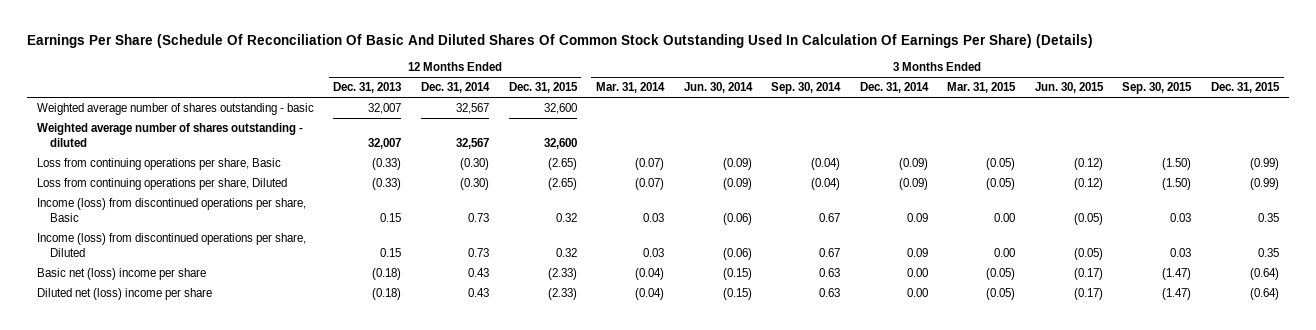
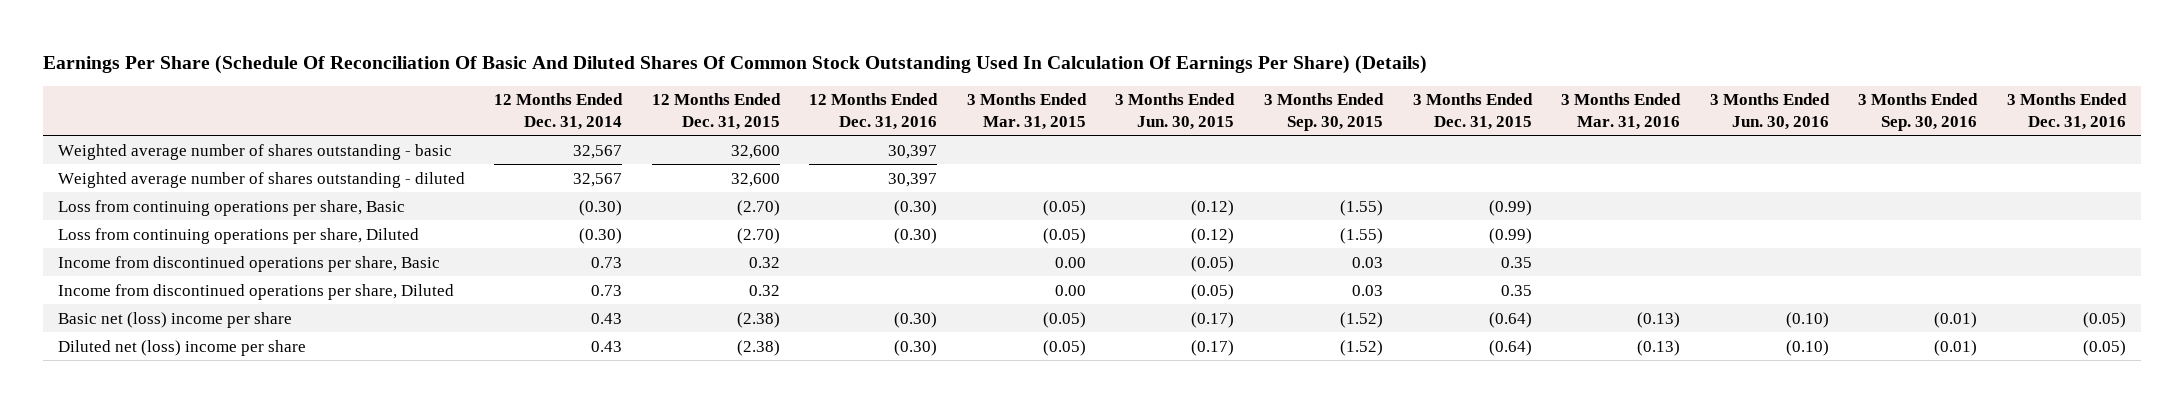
- | 12 Months Ended Dec. 31, 2013 | 12 Months Ended Dec. 31, 2014 | 12 Months Ended Dec. 31, 2015 | 3 Months Ended Mar. 31, 2014 | 3 Months Ended Jun. 30, 2014 | 3 Months Ended Sep. 30, 2014 | 3 Months Ended Dec. 31, 2014 | 3 Months Ended Mar. 31, 2015 | 3 Months Ended Jun. 30, 2015 | 3 Months Ended Sep. 30, 2015 | 3 Months Ended Dec. 31, 2015
+ | 12 Months Ended Dec. 31, 2014 | 12 Months Ended Dec. 31, 2015 | 12 Months Ended Dec. 31, 2016 | 3 Months Ended Mar. 31, 2015 | 3 Months Ended Jun. 30, 2015 | 3 Months Ended Sep. 30, 2015 | 3 Months Ended Dec. 31, 2015 | 3 Months Ended Mar. 31, 2016 | 3 Months Ended Jun. 30, 2016 | 3 Months Ended Sep. 30, 2016 | 3 Months Ended Dec. 31, 2016
- Loss from continuing operations per share, Basic | (0.33) | (0.30) | (2.65) | (0.07) | (0.09) | (0.04) | (0.09) | (0.05) | (0.12) | (1.50) | (0.99)
- Loss from continuing operations per share, Diluted | (0.33) | (0.30) | (2.65) | (0.07) | (0.09) | (0.04) | (0.09) | (0.05) | (0.12) | (1.50) | (0.99)
- Income (loss) from discontinued operations per share, Basic | 0.15 | 0.73 | 0.32 | 0.03 | (0.06) | 0.67 | 0.09 | 0.00 | (0.05) | 0.03 | 0.35
- Income (loss) from discontinued operations per share, Diluted | 0.15 | 0.73 | 0.32 | 0.03 | (0.06) | 0.67 | 0.09 | 0.00 | (0.05) | 0.03 | 0.35
- Basic net (loss) income per share | (0.18) | 0.43 | (2.33) | (0.04) | (0.15) | 0.63 | 0.00 | (0.05) | (0.17) | (1.47) | (0.64)
- Diluted net (loss) income per share | (0.18) | 0.43 | (2.33) | (0.04) | (0.15) | 0.63 | 0.00 | (0.05) | (0.17) | (1.47) | (0.64)
+ Loss from continuing operations per share, Basic | (0.30) | (2.70) | (0.30) | (0.05) | (0.12) | (1.55) | (0.99) | | | |
+ Loss from continuing operations per share, Diluted | (0.30) | (2.70) | (0.30) | (0.05) | (0.12) | (1.55) | (0.99) | | | |
+ Income from discontinued operations per share, Basic | 0.73 | 0.32 | | 0.00 | (0.05) | 0.03 | 0.35 | | | |
+ Income from discontinued operations per share, Diluted | 0.73 | 0.32 | | 0.00 | (0.05) | 0.03 | 0.35 | | | |
+ Basic net (loss) income per share | 0.43 | (2.38) | (0.30) | (0.05) | (0.17) | (1.52) | (0.64) | (0.13) | (0.10) | (0.01) | (0.05)
+ Diluted net (loss) income per share | 0.43 | (2.38) | (0.30) | (0.05) | (0.17) | (1.52) | (0.64) | (0.13) | (0.10) | (0.01) | (0.05)

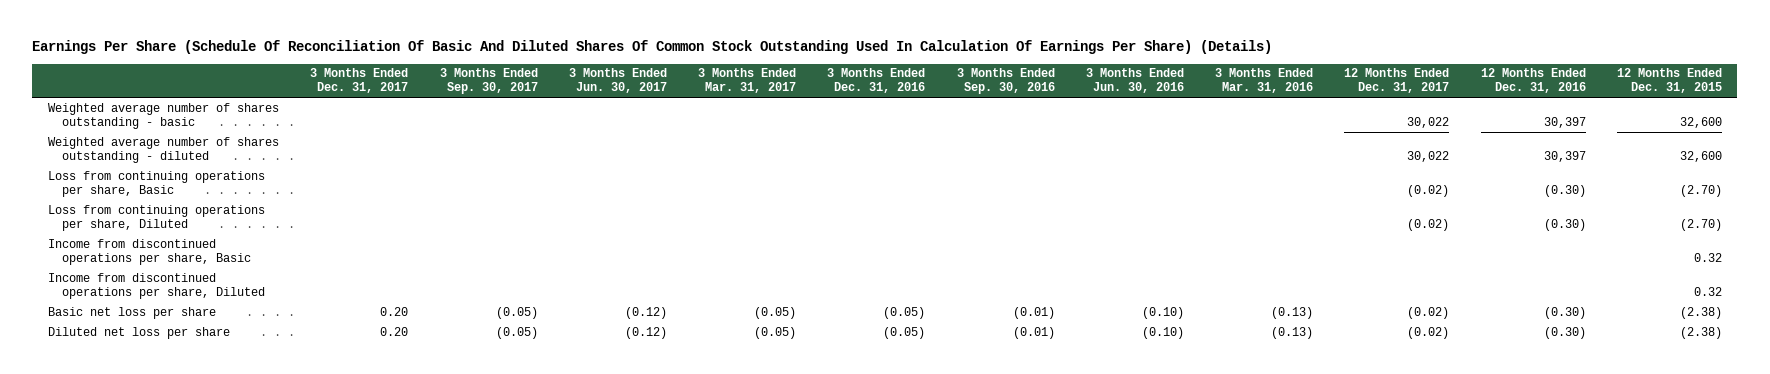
- | 12 Months Ended Dec. 31, 2014 | 12 Months Ended Dec. 31, 2015 | 12 Months Ended Dec. 31, 2016 | 3 Months Ended Mar. 31, 2015 | 3 Months Ended Jun. 30, 2015 | 3 Months Ended Sep. 30, 2015 | 3 Months Ended Dec. 31, 2015 | 3 Months Ended Mar. 31, 2016 | 3 Months Ended Jun. 30, 2016 | 3 Months Ended Sep. 30, 2016 | 3 Months Ended Dec. 31, 2016
+ | 3 Months Ended Dec. 31, 2017 | 3 Months Ended Sep. 30, 2017 | 3 Months Ended Jun. 30, 2017 | 3 Months Ended Mar. 31, 2017 | 3 Months Ended Dec. 31, 2016 | 3 Months Ended Sep. 30, 2016 | 3 Months Ended Jun. 30, 2016 | 3 Months Ended Mar. 31, 2016 | 12 Months Ended Dec. 31, 2017 | 12 Months Ended Dec. 31, 2016 | 12 Months Ended Dec. 31, 2015
- Basic net (loss) income per share | 0.43 | (2.38) | (0.30) | (0.05) | (0.17) | (1.52) | (0.64) | (0.13) | (0.10) | (0.01) | (0.05)
- Diluted net (loss) income per share | 0.43 | (2.38) | (0.30) | (0.05) | (0.17) | (1.52) | (0.64) | (0.13) | (0.10) | (0.01) | (0.05)
+ Basic net loss per share | 0.20 | (0.05) | (0.12) | (0.05) | (0.05) | (0.01) | (0.10) | (0.13) | (0.02) | (0.30) | (2.38)
+ Diluted net loss per share | 0.20 | (0.05) | (0.12) | (0.05) | (0.05) | (0.01) | (0.10) | (0.13) | (0.02) | (0.30) | (2.38)

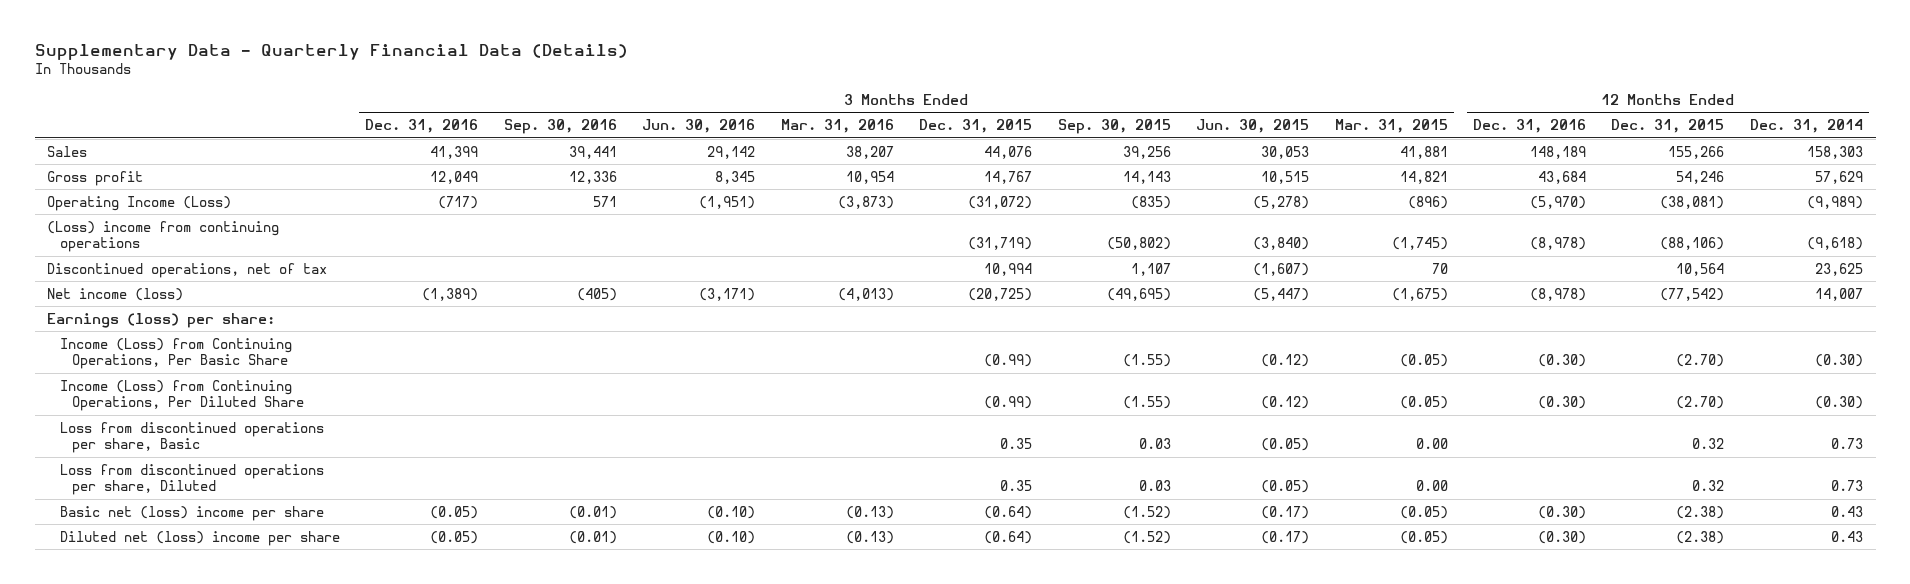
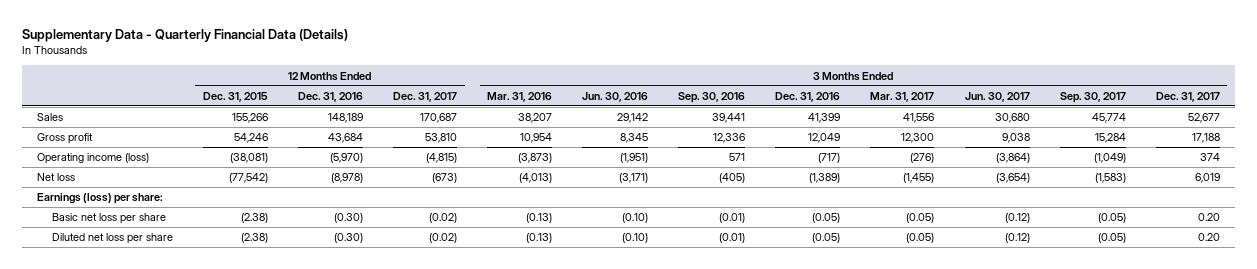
- | 3 Months Ended Dec. 31, 2016 | 3 Months Ended Sep. 30, 2016 | 3 Months Ended Jun. 30, 2016 | 3 Months Ended Mar. 31, 2016 | 3 Months Ended Dec. 31, 2015 | 3 Months Ended Sep. 30, 2015 | 3 Months Ended Jun. 30, 2015 | 3 Months Ended Mar. 31, 2015 | 12 Months Ended Dec. 31, 2016 | 12 Months Ended Dec. 31, 2015 | 12 Months Ended Dec. 31, 2014
+ | 12 Months Ended Dec. 31, 2015 | 12 Months Ended Dec. 31, 2016 | 12 Months Ended Dec. 31, 2017 | 3 Months Ended Mar. 31, 2016 | 3 Months Ended Jun. 30, 2016 | 3 Months Ended Sep. 30, 2016 | 3 Months Ended Dec. 31, 2016 | 3 Months Ended Mar. 31, 2017 | 3 Months Ended Jun. 30, 2017 | 3 Months Ended Sep. 30, 2017 | 3 Months Ended Dec. 31, 2017
- Operating Income (Loss) | (717) | 571 | (1,951) | (3,873) | (31,072) | (835) | (5,278) | (896) | (5,970) | (38,081) | (9,989)
- (Loss) income from continuing operations | | | | | (31,719) | (50,802) | (3,840) | (1,745) | (8,978) | (88,106) | (9,618)
- Discontinued operations, net of tax | | | | | 10,994 | 1,107 | (1,607) | 70 | | 10,564 | 23,625
- Net income (loss) | (1,389) | (405) | (3,171) | (4,013) | (20,725) | (49,695) | (5,447) | (1,675) | (8,978) | (77,542) | 14,007
+ Operating income (loss) | (38,081) | (5,970) | (4,815) | (3,873) | (1,951) | 571 | (717) | (276) | (3,864) | (1,049) | 374
+ Net loss | (77,542) | (8,978) | (673) | (4,013) | (3,171) | (405) | (1,389) | (1,455) | (3,654) | (1,583) | 6,019
- Income (Loss) from Continuing Operations, Per Basic Share | | | | | (0.99) | (1.55) | (0.12) | (0.05) | (0.30) | (2.70) | (0.30)
- Income (Loss) from Continuing Operations, Per Diluted Share | | | | | (0.99) | (1.55) | (0.12) | (0.05) | (0.30) | (2.70) | (0.30)
- Loss from discontinued operations per share, Basic | | | | | 0.35 | 0.03 | (0.05) | 0.00 | | 0.32 | 0.73
- Loss from discontinued operations per share, Diluted | | | | | 0.35 | 0.03 | (0.05) | 0.00 | | 0.32 | 0.73
- Basic net (loss) income per share | (0.05) | (0.01) | (0.10) | (0.13) | (0.64) | (1.52) | (0.17) | (0.05) | (0.30) | (2.38) | 0.43
- Diluted net (loss) income per share | (0.05) | (0.01) | (0.10) | (0.13) | (0.64) | (1.52) | (0.17) | (0.05) | (0.30) | (2.38) | 0.43
+ Basic net loss per share | (2.38) | (0.30) | (0.02) | (0.13) | (0.10) | (0.01) | (0.05) | (0.05) | (0.12) | (0.05) | 0.20
+ Diluted net loss per share | (2.38) | (0.30) | (0.02) | (0.13) | (0.10) | (0.01) | (0.05) | (0.05) | (0.12) | (0.05) | 0.20

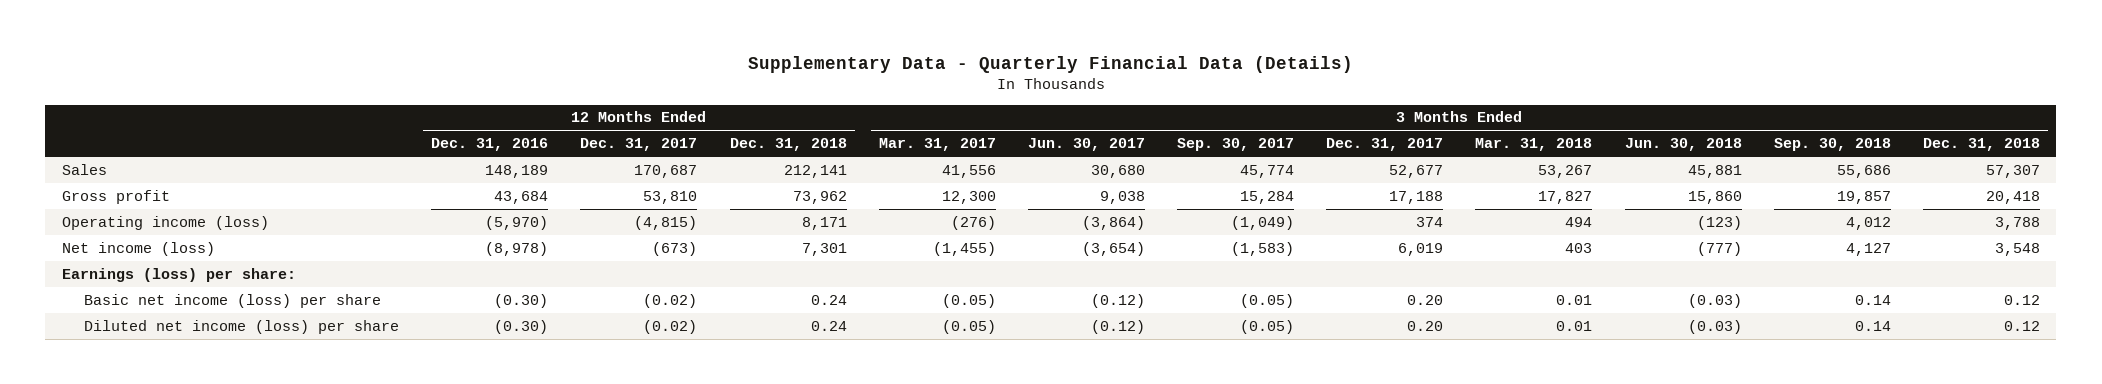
- | 12 Months Ended Dec. 31, 2015 | 12 Months Ended Dec. 31, 2016 | 12 Months Ended Dec. 31, 2017 | 3 Months Ended Mar. 31, 2016 | 3 Months Ended Jun. 30, 2016 | 3 Months Ended Sep. 30, 2016 | 3 Months Ended Dec. 31, 2016 | 3 Months Ended Mar. 31, 2017 | 3 Months Ended Jun. 30, 2017 | 3 Months Ended Sep. 30, 2017 | 3 Months Ended Dec. 31, 2017
+ | 12 Months Ended Dec. 31, 2016 | 12 Months Ended Dec. 31, 2017 | 12 Months Ended Dec. 31, 2018 | 3 Months Ended Mar. 31, 2017 | 3 Months Ended Jun. 30, 2017 | 3 Months Ended Sep. 30, 2017 | 3 Months Ended Dec. 31, 2017 | 3 Months Ended Mar. 31, 2018 | 3 Months Ended Jun. 30, 2018 | 3 Months Ended Sep. 30, 2018 | 3 Months Ended Dec. 31, 2018
- Net loss | (77,542) | (8,978) | (673) | (4,013) | (3,171) | (405) | (1,389) | (1,455) | (3,654) | (1,583) | 6,019
+ Net income (loss) | (8,978) | (673) | 7,301 | (1,455) | (3,654) | (1,583) | 6,019 | 403 | (777) | 4,127 | 3,548
- Basic net loss per share | (2.38) | (0.30) | (0.02) | (0.13) | (0.10) | (0.01) | (0.05) | (0.05) | (0.12) | (0.05) | 0.20
- Diluted net loss per share | (2.38) | (0.30) | (0.02) | (0.13) | (0.10) | (0.01) | (0.05) | (0.05) | (0.12) | (0.05) | 0.20
+ Basic net income (loss) per share | (0.30) | (0.02) | 0.24 | (0.05) | (0.12) | (0.05) | 0.20 | 0.01 | (0.03) | 0.14 | 0.12
+ Diluted net income (loss) per share | (0.30) | (0.02) | 0.24 | (0.05) | (0.12) | (0.05) | 0.20 | 0.01 | (0.03) | 0.14 | 0.12

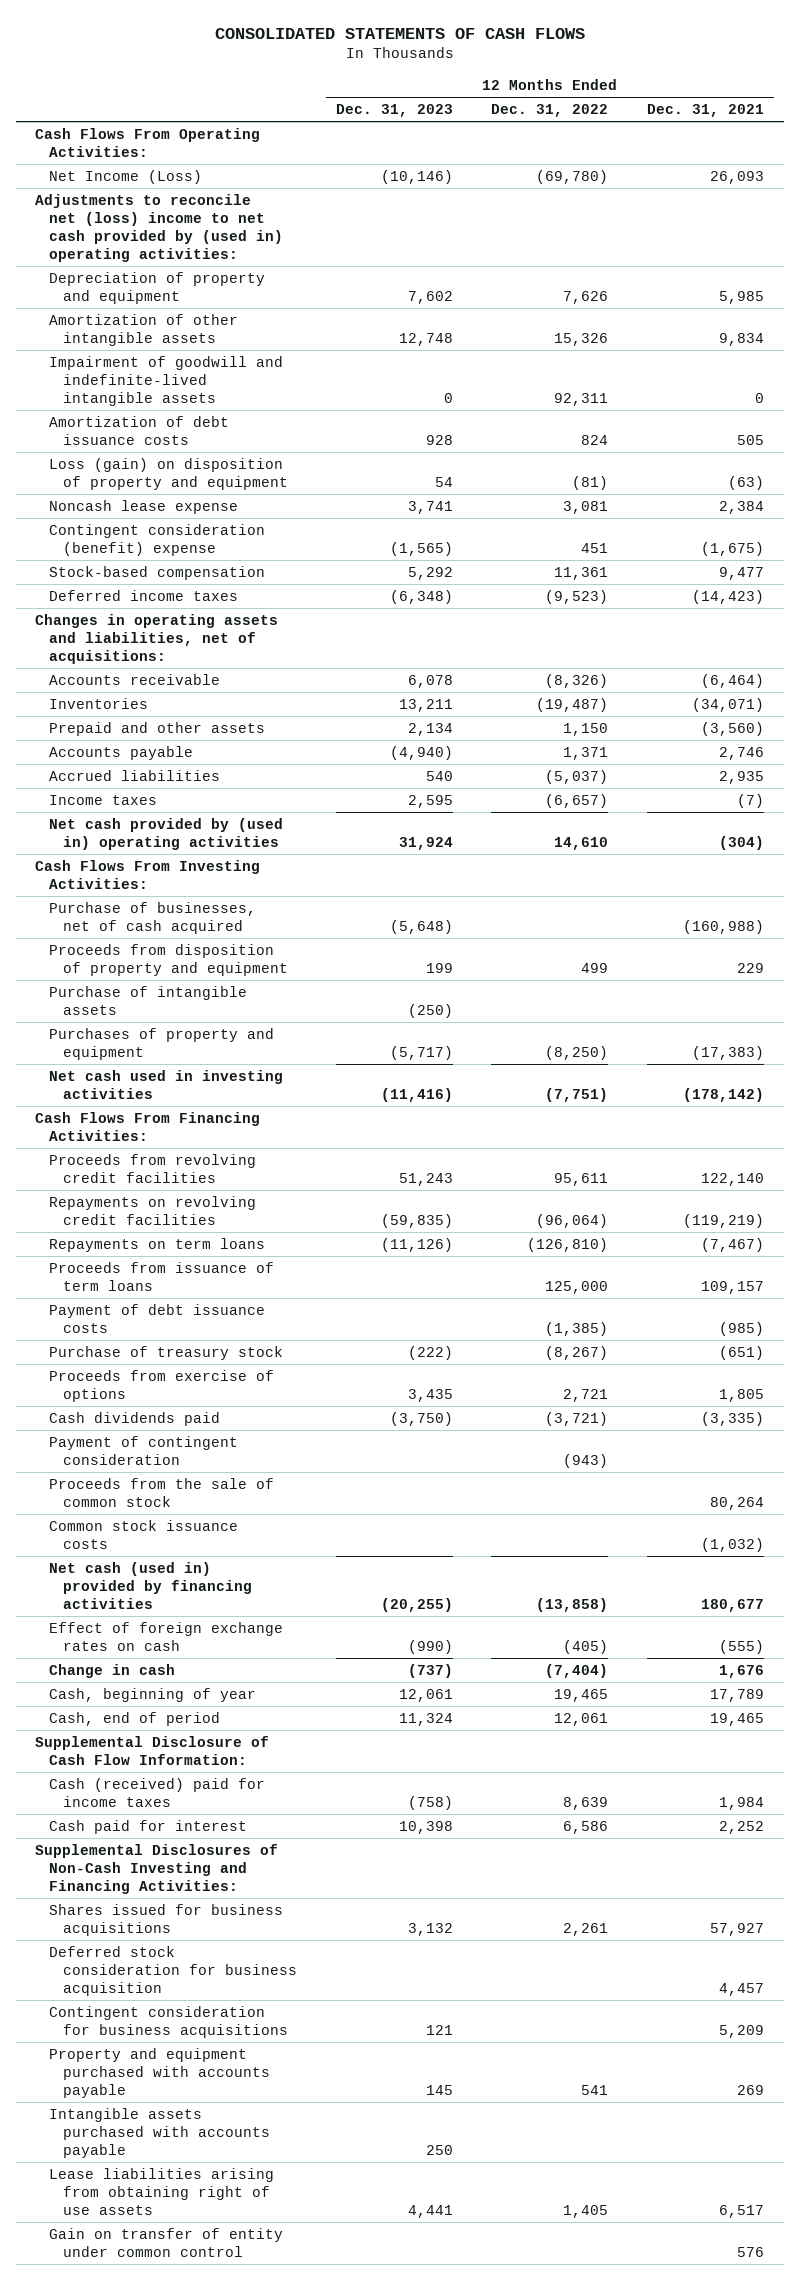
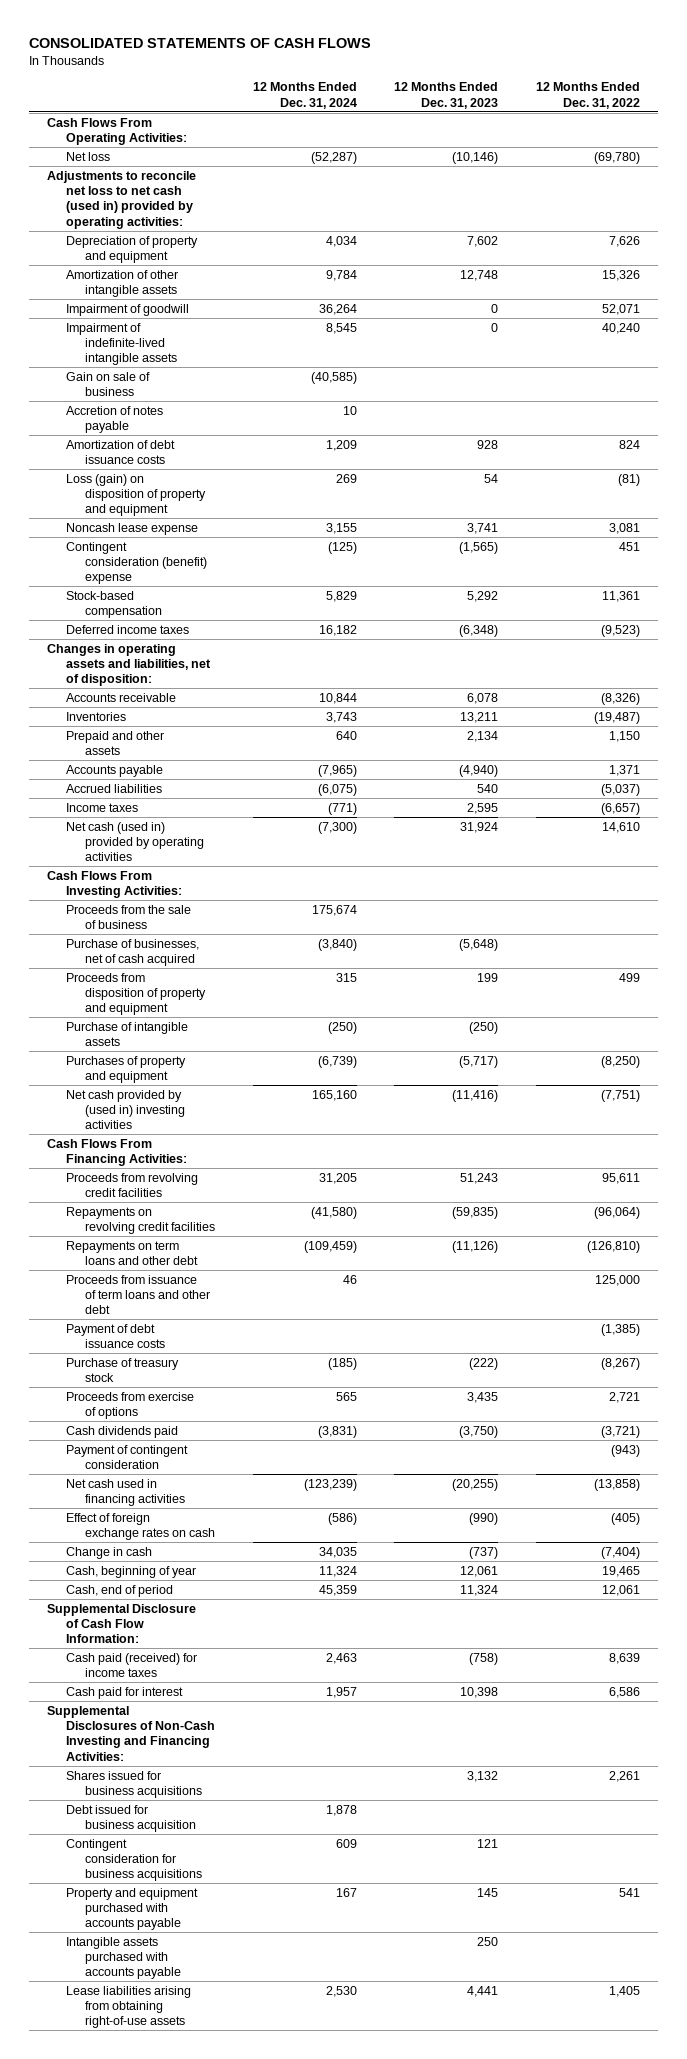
- | 12 Months Ended Dec. 31, 2023 | 12 Months Ended Dec. 31, 2022 | 12 Months Ended Dec. 31, 2021
+ | 12 Months Ended Dec. 31, 2024 | 12 Months Ended Dec. 31, 2023 | 12 Months Ended Dec. 31, 2022
- Net Income (Loss) | (10,146) | (69,780) | 26,093
- Adjustments to reconcile net (loss) income to net cash provided by (used in) operating activities:
+ Net loss | (52,287) | (10,146) | (69,780)
+ Adjustments to reconcile net loss to net cash (used in) provided by operating activities:
- Impairment of goodwill and indefinite-lived intangible assets | 0 | 92,311 | 0
+ Impairment of goodwill | 36,264 | 0 | 52,071
+ Impairment of indefinite-lived intangible assets | 8,545 | 0 | 40,240
+ Gain on sale of business | (40,585) | |
+ Accretion of notes payable | 10 | |
- Changes in operating assets and liabilities, net of acquisitions:
+ Changes in operating assets and liabilities, net of disposition:
- Net cash provided by (used in) operating activities | 31,924 | 14,610 | (304)
+ Net cash (used in) provided by operating activities | (7,300) | 31,924 | 14,610
+ Proceeds from the sale of business | 175,674 | |
- Net cash used in investing activities | (11,416) | (7,751) | (178,142)
+ Net cash provided by (used in) investing activities | 165,160 | (11,416) | (7,751)
- Repayments on term loans | (11,126) | (126,810) | (7,467)
- Proceeds from issuance of term loans | | 125,000 | 109,157
+ Repayments on term loans and other debt | (109,459) | (11,126) | (126,810)
+ Proceeds from issuance of term loans and other debt | 46 | | 125,000
- Proceeds from the sale of common stock | | | 80,264
- Common stock issuance costs | | | (1,032)
- Net cash (used in) provided by financing activities | (20,255) | (13,858) | 180,677
+ Net cash used in financing activities | (123,239) | (20,255) | (13,858)
- Cash (received) paid for income taxes | (758) | 8,639 | 1,984
+ Cash paid (received) for income taxes | 2,463 | (758) | 8,639
- Deferred stock consideration for business acquisition | | | 4,457
+ Debt issued for business acquisition | 1,878 | |
- Lease liabilities arising from obtaining right of use assets | 4,441 | 1,405 | 6,517
- Gain on transfer of entity under common control | | | 576
+ Lease liabilities arising from obtaining right-of-use assets | 2,530 | 4,441 | 1,405

